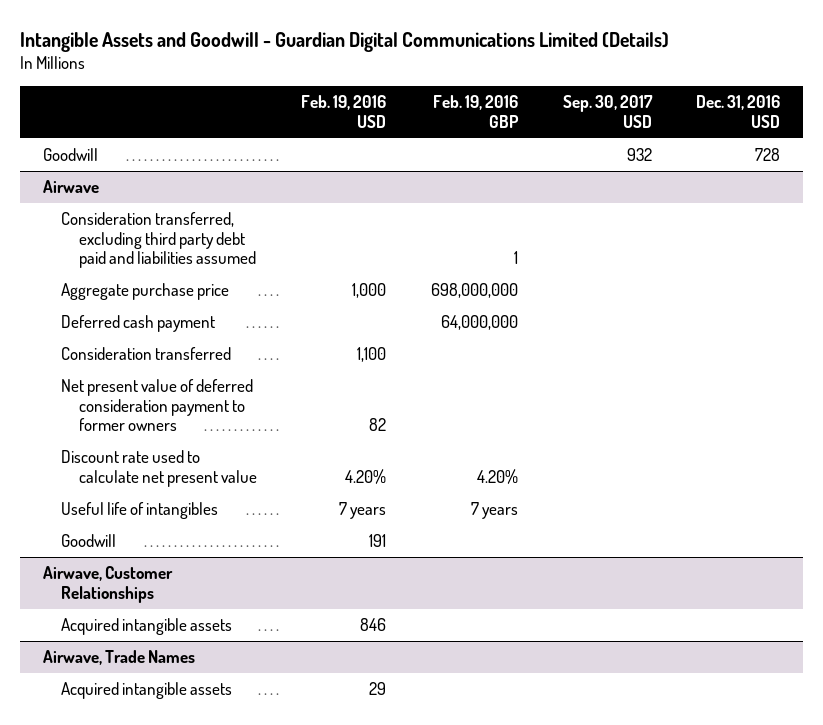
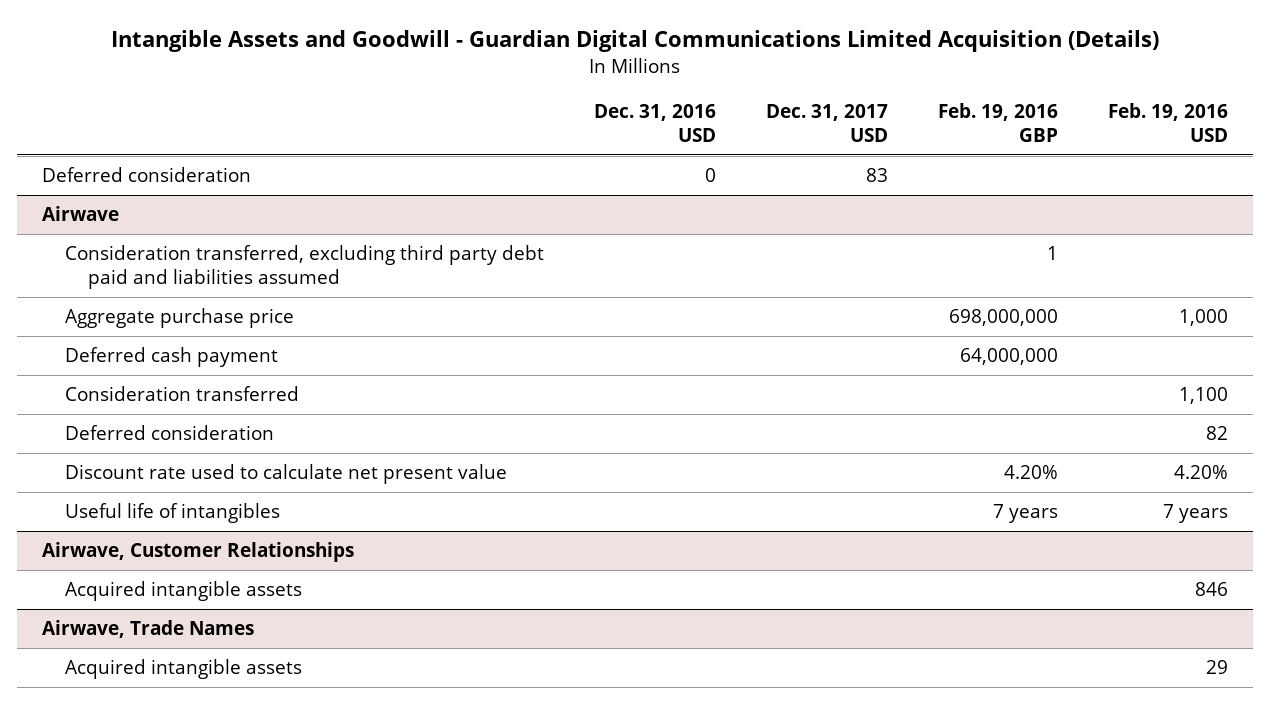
- Intangible Assets and Goodwill - Guardian Digital Communications Limited (Details)
+ Intangible Assets and Goodwill - Guardian Digital Communications Limited Acquisition (Details)
- | Feb. 19, 2016 USD | Feb. 19, 2016 GBP | Sep. 30, 2017 USD | Dec. 31, 2016 USD
+ | Dec. 31, 2016 USD | Dec. 31, 2017 USD | Feb. 19, 2016 GBP | Feb. 19, 2016 USD
- Goodwill | | | 932 | 728
+ Deferred consideration | 0 | 83 | |
@ Airwave
- Net present value of deferred consideration payment to former owners | 82 | | |
+ Deferred consideration | | | | 82
- Goodwill | 191 | | |

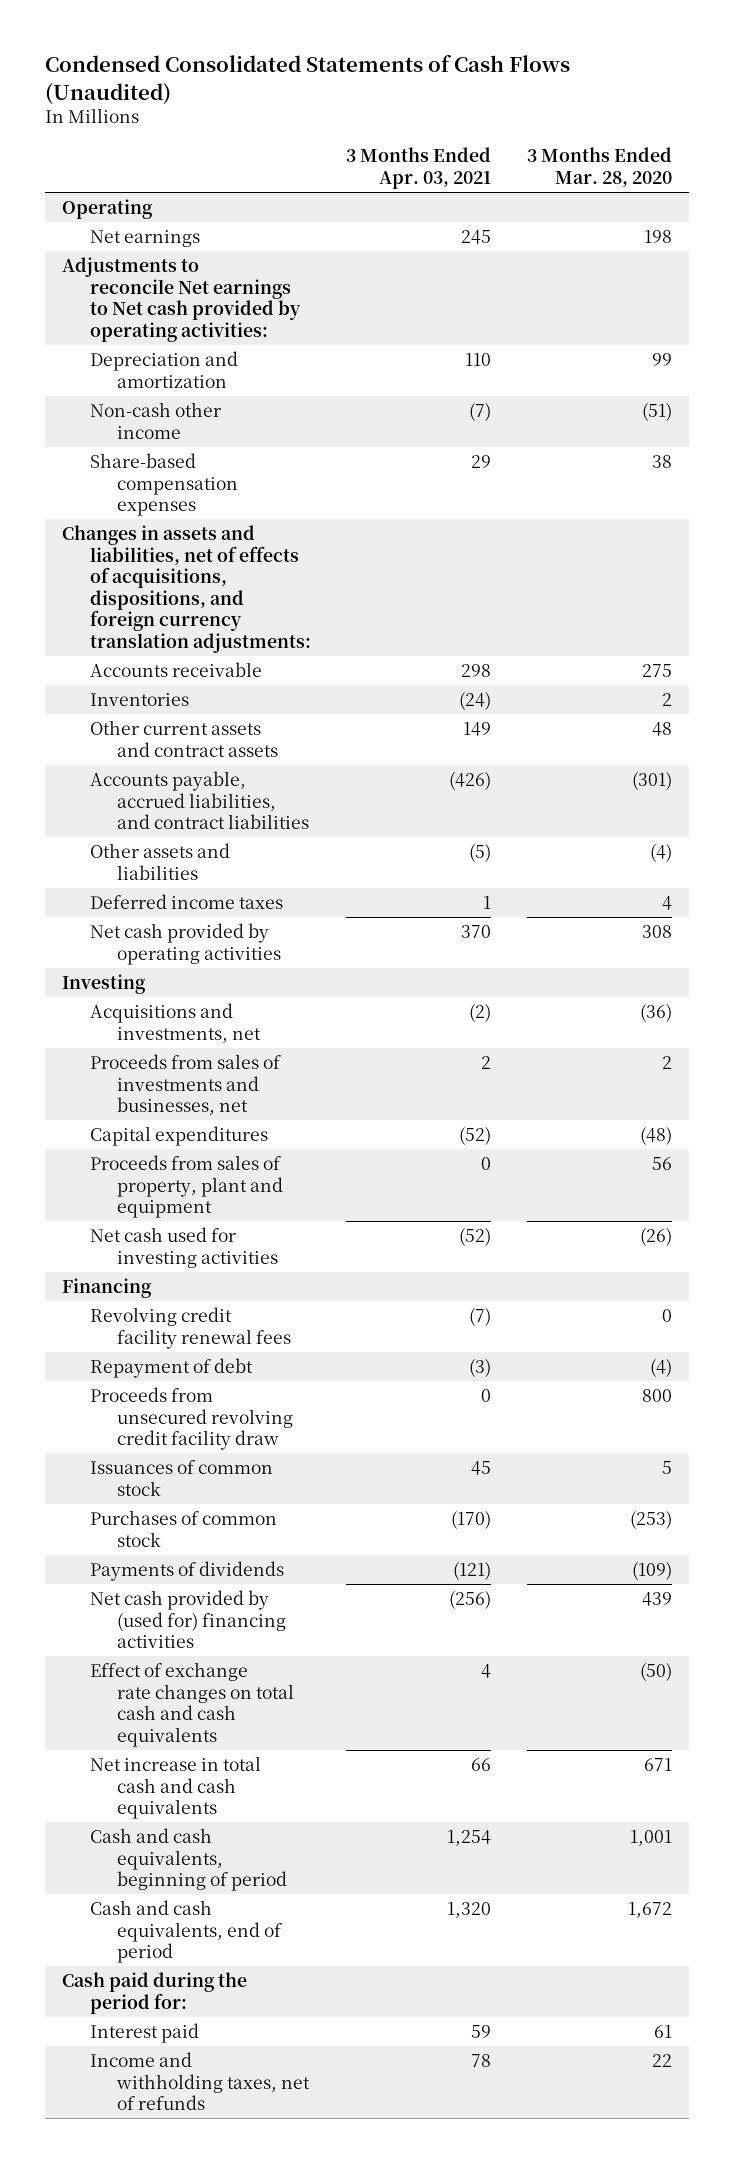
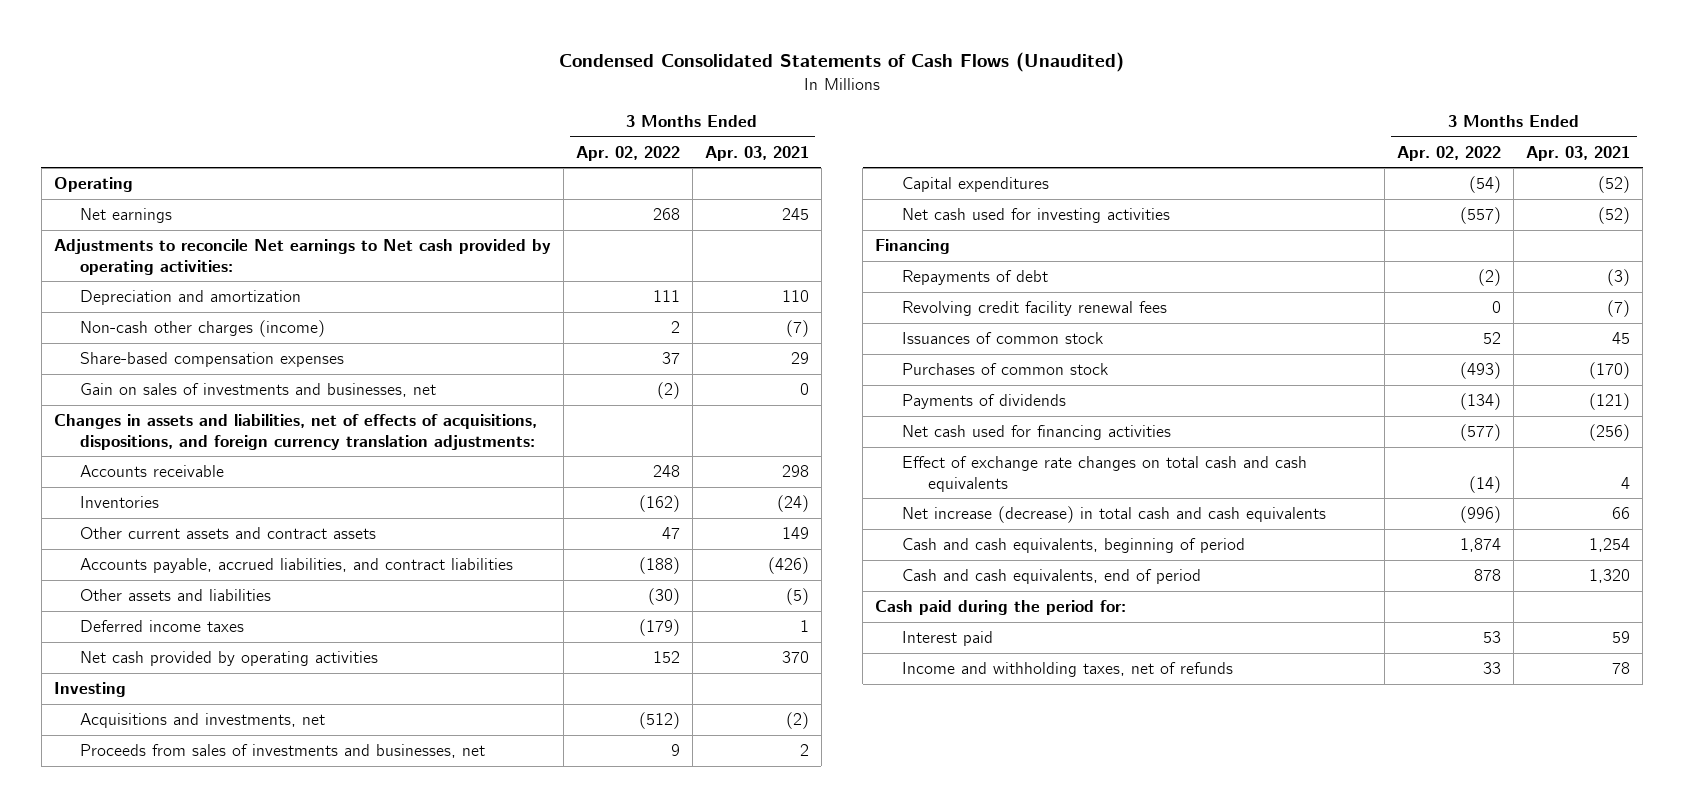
- | 3 Months Ended Apr. 03, 2021 | 3 Months Ended Mar. 28, 2020
+ | 3 Months Ended Apr. 02, 2022 | 3 Months Ended Apr. 03, 2021
- Non-cash other income | (7) | (51)
+ Non-cash other charges (income) | 2 | (7)
+ Gain on sales of investments and businesses, net | (2) | 0
- Proceeds from sales of property, plant and equipment | 0 | 56
+ Repayments of debt | (2) | (3)
- Repayment of debt | (3) | (4)
- Proceeds from unsecured revolving credit facility draw | 0 | 800
- Net cash provided by (used for) financing activities | (256) | 439
+ Net cash used for financing activities | (577) | (256)
- Net increase in total cash and cash equivalents | 66 | 671
+ Net increase (decrease) in total cash and cash equivalents | (996) | 66

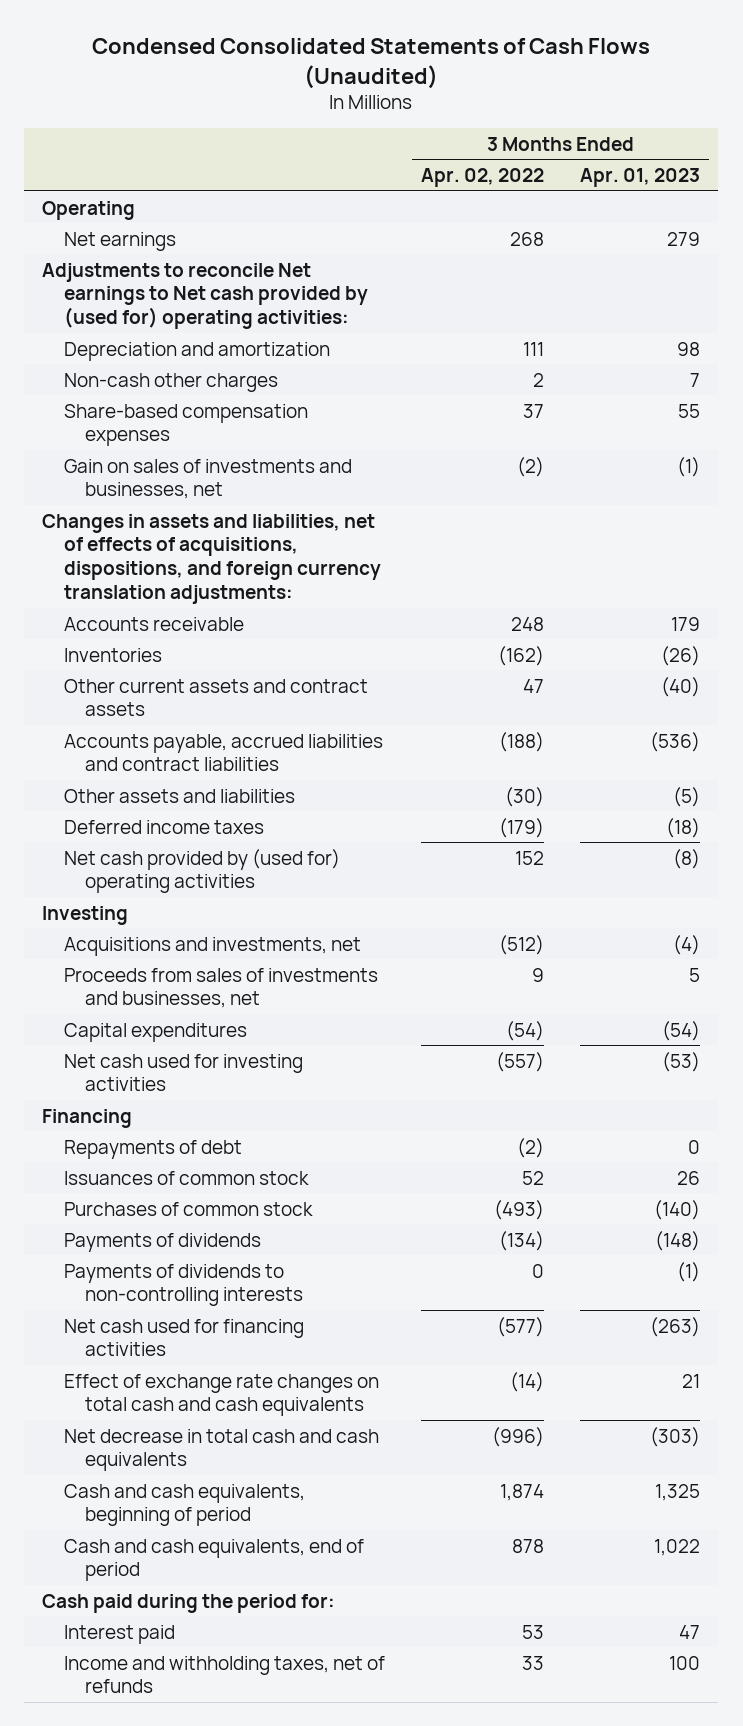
- | 3 Months Ended Apr. 02, 2022 | 3 Months Ended Apr. 03, 2021
+ | 3 Months Ended Apr. 02, 2022 | 3 Months Ended Apr. 01, 2023
- Adjustments to reconcile Net earnings to Net cash provided by operating activities:
+ Adjustments to reconcile Net earnings to Net cash provided by (used for) operating activities:
- Non-cash other charges (income) | 2 | (7)
+ Non-cash other charges | 2 | 7
- Accounts payable, accrued liabilities, and contract liabilities | (188) | (426)
+ Accounts payable, accrued liabilities and contract liabilities | (188) | (536)
- Net cash provided by operating activities | 152 | 370
+ Net cash provided by (used for) operating activities | 152 | (8)
- Revolving credit facility renewal fees | 0 | (7)
+ Payments of dividends to non-controlling interests | 0 | (1)
- Net increase (decrease) in total cash and cash equivalents | (996) | 66
+ Net decrease in total cash and cash equivalents | (996) | (303)

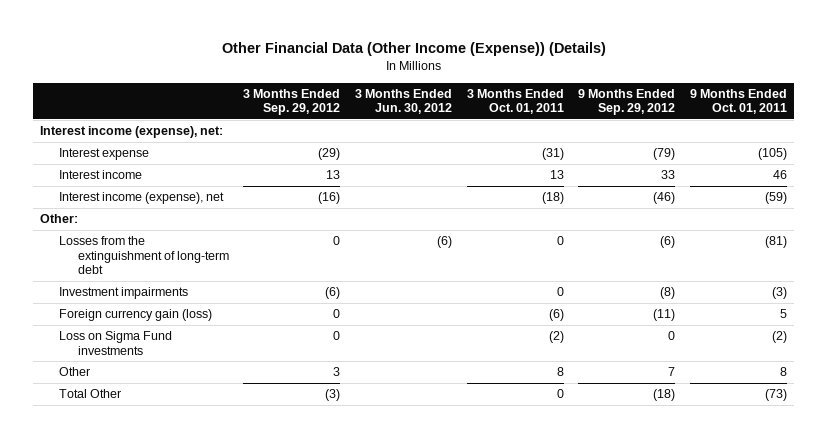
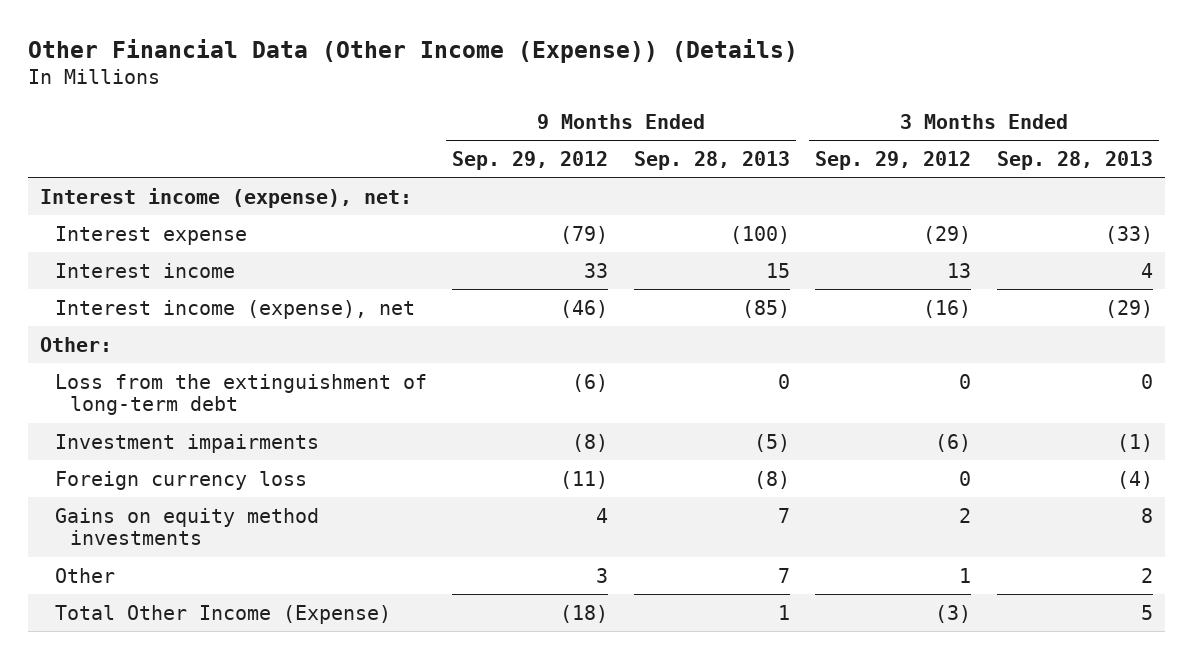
- | 3 Months Ended Sep. 29, 2012 | 3 Months Ended Jun. 30, 2012 | 3 Months Ended Oct. 01, 2011 | 9 Months Ended Sep. 29, 2012 | 9 Months Ended Oct. 01, 2011
+ | 9 Months Ended Sep. 29, 2012 | 9 Months Ended Sep. 28, 2013 | 3 Months Ended Sep. 29, 2012 | 3 Months Ended Sep. 28, 2013
- Losses from the extinguishment of long-term debt | 0 | (6) | 0 | (6) | (81)
+ Loss from the extinguishment of long-term debt | (6) | 0 | 0 | 0
- Foreign currency gain (loss) | 0 | | (6) | (11) | 5
- Loss on Sigma Fund investments | 0 | | (2) | 0 | (2)
- Other | 3 | | 8 | 7 | 8
- Total Other | (3) | | 0 | (18) | (73)
+ Foreign currency loss | (11) | (8) | 0 | (4)
+ Gains on equity method investments | 4 | 7 | 2 | 8
+ Other | 3 | 7 | 1 | 2
+ Total Other Income (Expense) | (18) | 1 | (3) | 5

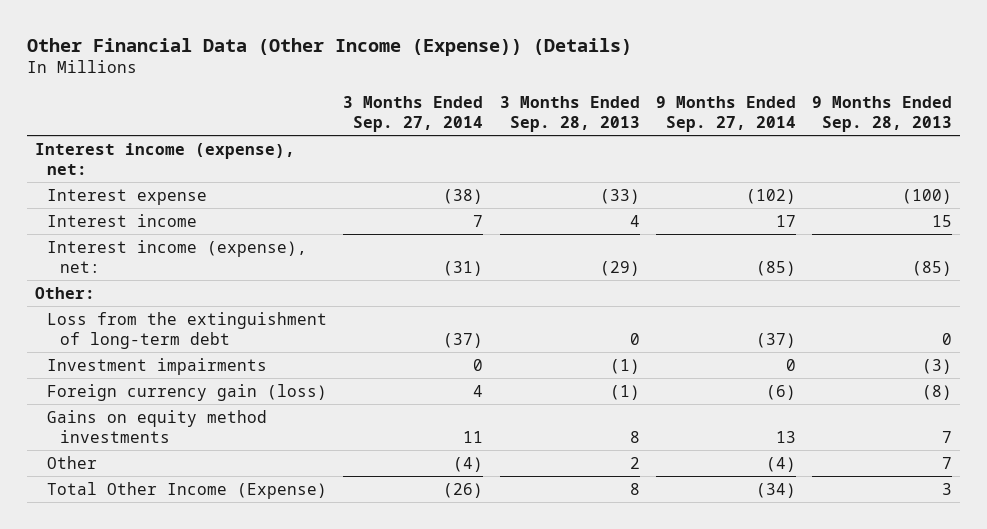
- | 9 Months Ended Sep. 29, 2012 | 9 Months Ended Sep. 28, 2013 | 3 Months Ended Sep. 29, 2012 | 3 Months Ended Sep. 28, 2013
+ | 3 Months Ended Sep. 27, 2014 | 3 Months Ended Sep. 28, 2013 | 9 Months Ended Sep. 27, 2014 | 9 Months Ended Sep. 28, 2013
- Interest income (expense), net | (46) | (85) | (16) | (29)
+ Interest income (expense), net: | (31) | (29) | (85) | (85)
- Investment impairments | (8) | (5) | (6) | (1)
- Foreign currency loss | (11) | (8) | 0 | (4)
+ Investment impairments | 0 | (1) | 0 | (3)
+ Foreign currency gain (loss) | 4 | (1) | (6) | (8)
- Total Other Income (Expense) | (18) | 1 | (3) | 5
+ Total Other Income (Expense) | (26) | 8 | (34) | 3

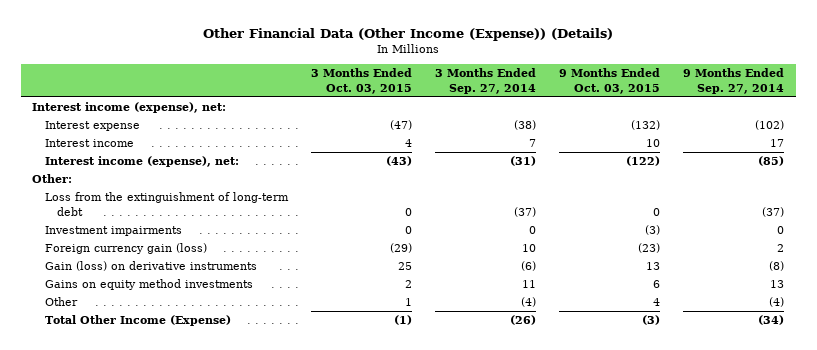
- | 3 Months Ended Sep. 27, 2014 | 3 Months Ended Sep. 28, 2013 | 9 Months Ended Sep. 27, 2014 | 9 Months Ended Sep. 28, 2013
+ | 3 Months Ended Oct. 03, 2015 | 3 Months Ended Sep. 27, 2014 | 9 Months Ended Oct. 03, 2015 | 9 Months Ended Sep. 27, 2014
- Foreign currency gain (loss) | 4 | (1) | (6) | (8)
+ Foreign currency gain (loss) | (29) | 10 | (23) | 2
+ Gain (loss) on derivative instruments | 25 | (6) | 13 | (8)

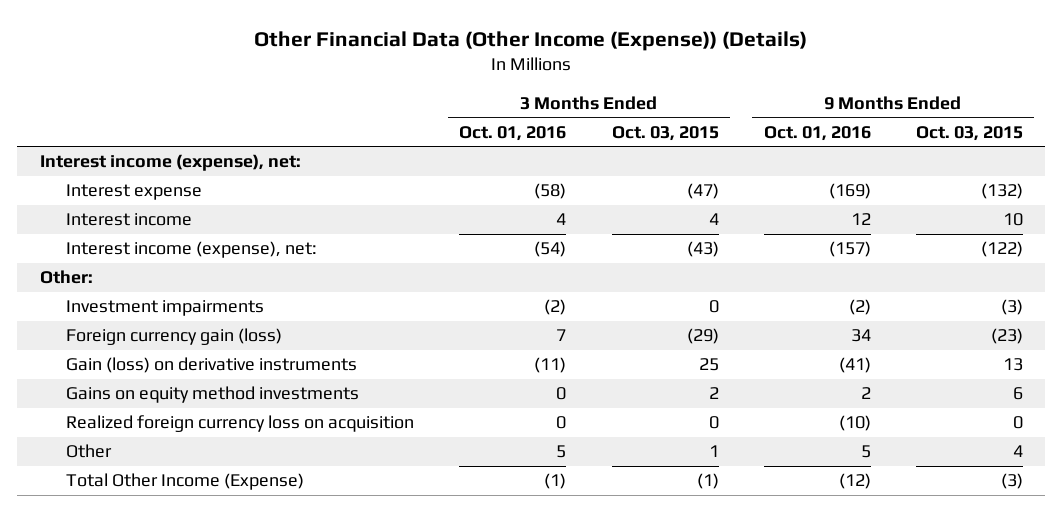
- | 3 Months Ended Oct. 03, 2015 | 3 Months Ended Sep. 27, 2014 | 9 Months Ended Oct. 03, 2015 | 9 Months Ended Sep. 27, 2014
+ | 3 Months Ended Oct. 01, 2016 | 3 Months Ended Oct. 03, 2015 | 9 Months Ended Oct. 01, 2016 | 9 Months Ended Oct. 03, 2015
- Loss from the extinguishment of long-term debt | 0 | (37) | 0 | (37)
+ Realized foreign currency loss on acquisition | 0 | 0 | (10) | 0

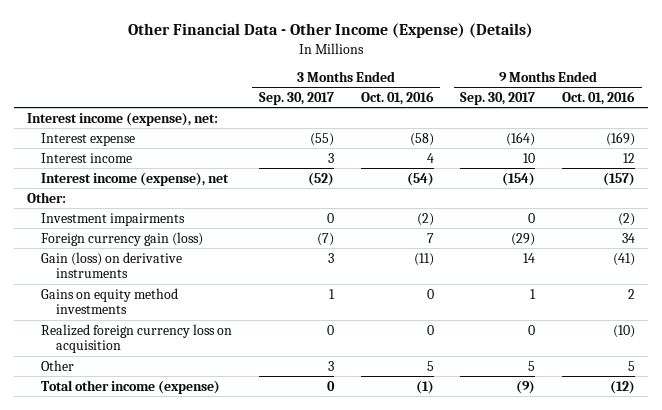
- Other Financial Data (Other Income (Expense)) (Details)
+ Other Financial Data - Other Income (Expense) (Details)
- | 3 Months Ended Oct. 01, 2016 | 3 Months Ended Oct. 03, 2015 | 9 Months Ended Oct. 01, 2016 | 9 Months Ended Oct. 03, 2015
+ | 3 Months Ended Sep. 30, 2017 | 3 Months Ended Oct. 01, 2016 | 9 Months Ended Sep. 30, 2017 | 9 Months Ended Oct. 01, 2016
- Interest income (expense), net: | (54) | (43) | (157) | (122)
+ Interest income (expense), net | (52) | (54) | (154) | (157)
- Total Other Income (Expense) | (1) | (1) | (12) | (3)
+ Total other income (expense) | 0 | (1) | (9) | (12)

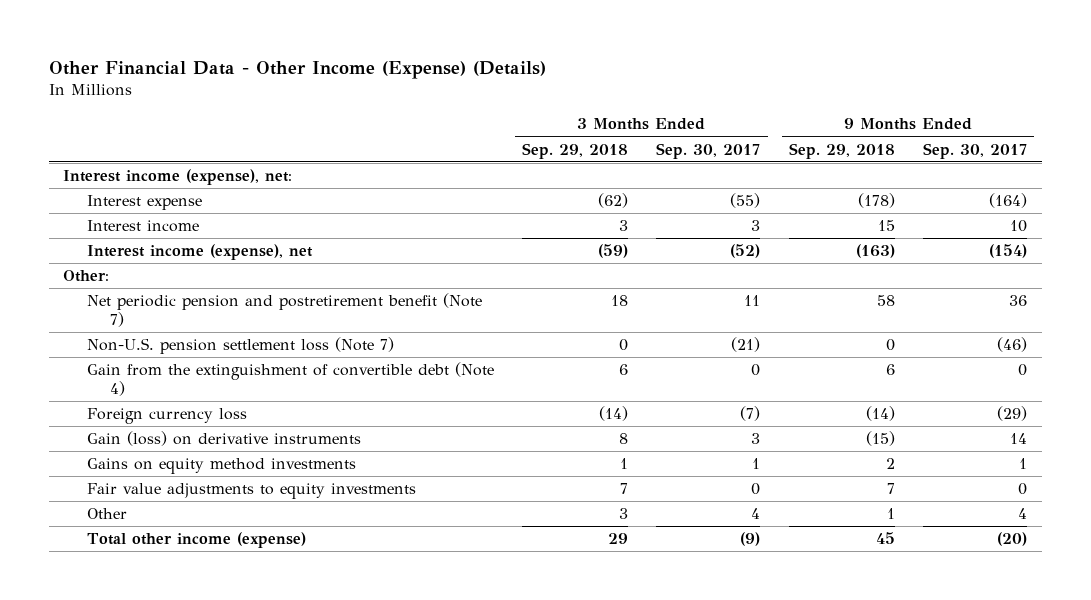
- | 3 Months Ended Sep. 30, 2017 | 3 Months Ended Oct. 01, 2016 | 9 Months Ended Sep. 30, 2017 | 9 Months Ended Oct. 01, 2016
+ | 3 Months Ended Sep. 29, 2018 | 3 Months Ended Sep. 30, 2017 | 9 Months Ended Sep. 29, 2018 | 9 Months Ended Sep. 30, 2017
- Investment impairments | 0 | (2) | 0 | (2)
- Foreign currency gain (loss) | (7) | 7 | (29) | 34
+ Net periodic pension and postretirement benefit (Note 7) | 18 | 11 | 58 | 36
+ Non-U.S. pension settlement loss (Note 7) | 0 | (21) | 0 | (46)
+ Gain from the extinguishment of convertible debt (Note 4) | 6 | 0 | 6 | 0
+ Foreign currency loss | (14) | (7) | (14) | (29)
- Realized foreign currency loss on acquisition | 0 | 0 | 0 | (10)
- Other | 3 | 5 | 5 | 5
- Total other income (expense) | 0 | (1) | (9) | (12)
+ Fair value adjustments to equity investments | 7 | 0 | 7 | 0
+ Other | 3 | 4 | 1 | 4
+ Total other income (expense) | 29 | (9) | 45 | (20)

